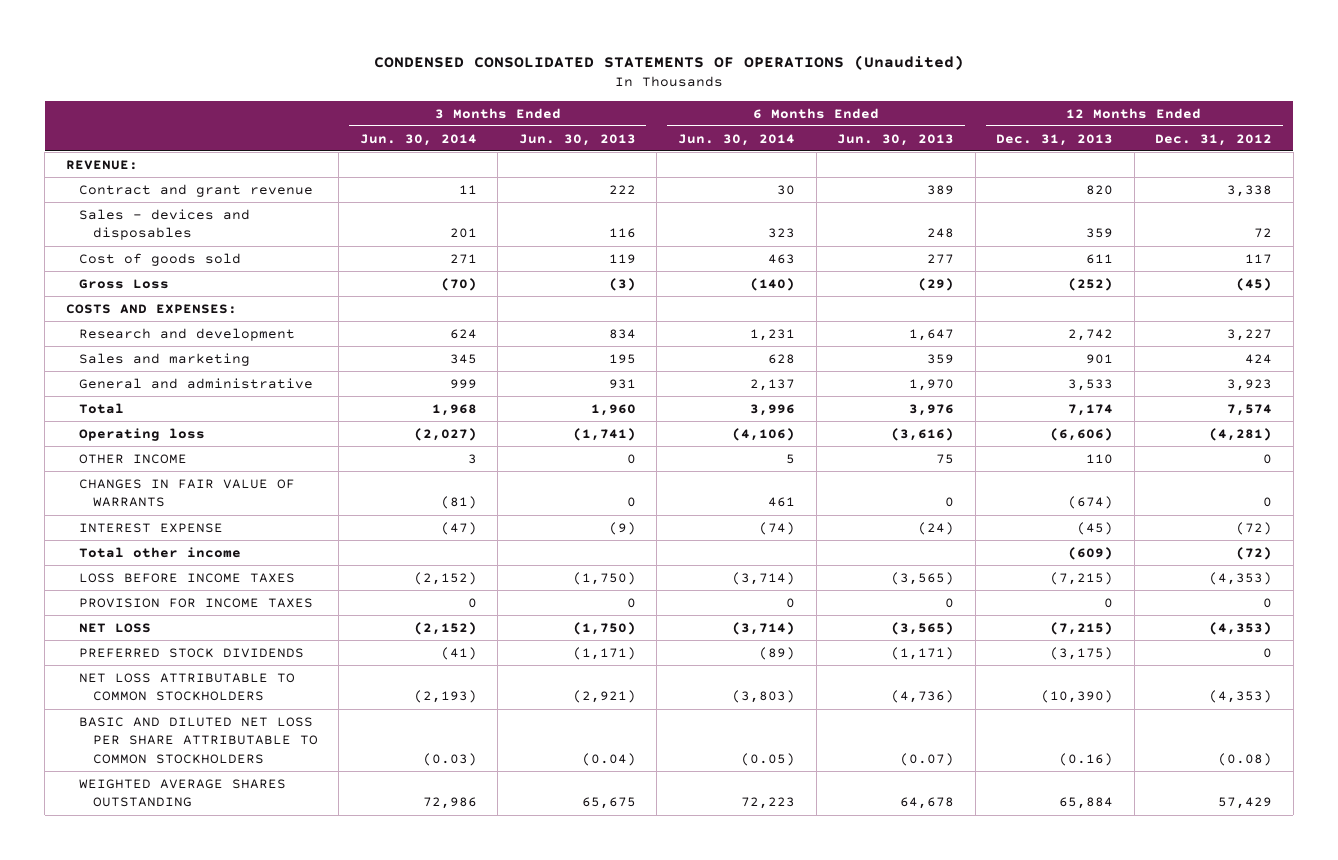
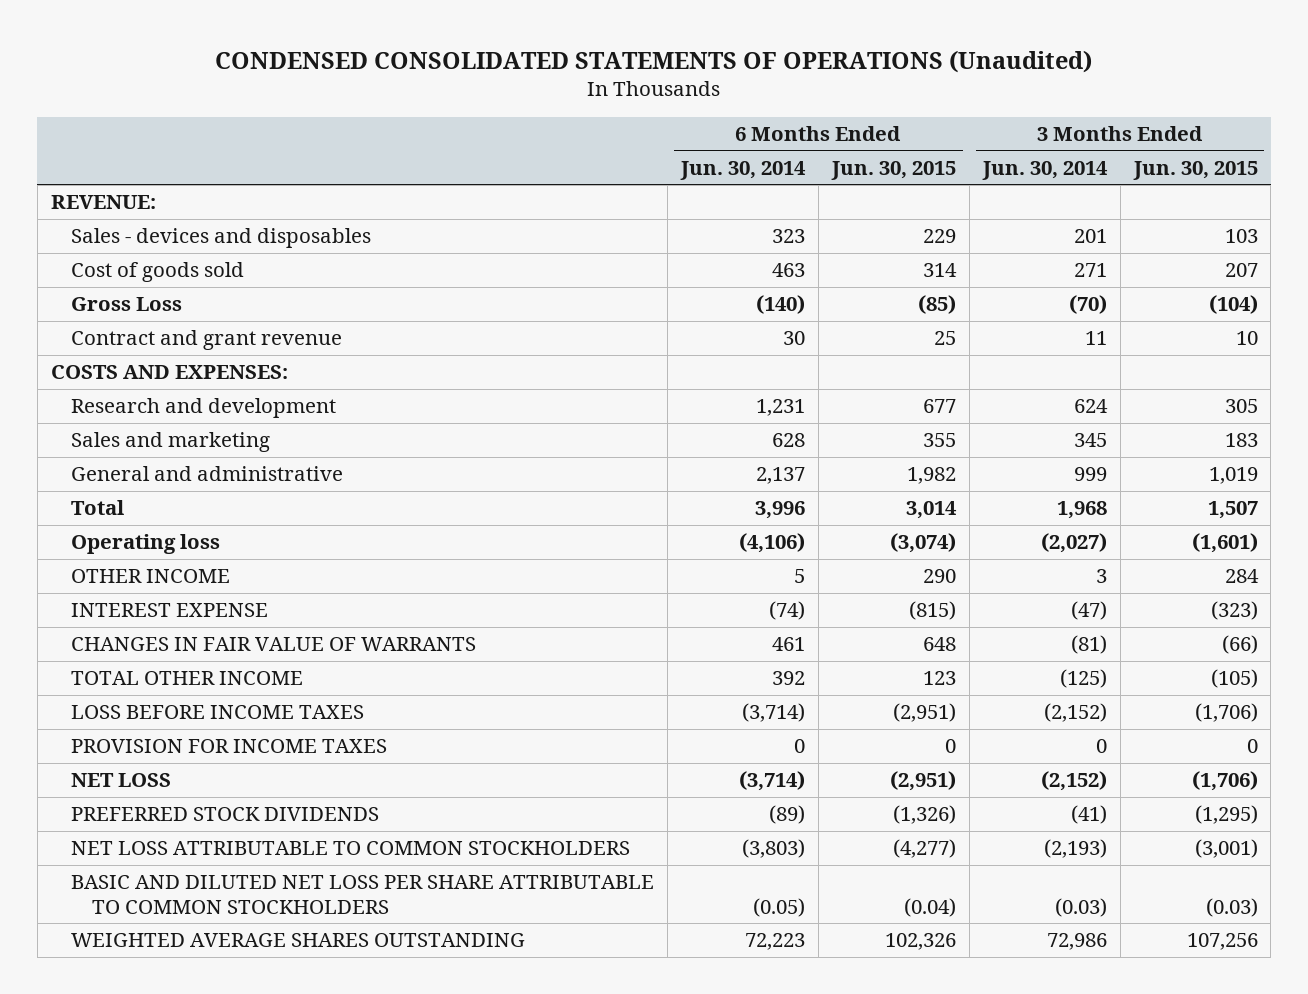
- | 3 Months Ended Jun. 30, 2014 | 3 Months Ended Jun. 30, 2013 | 6 Months Ended Jun. 30, 2014 | 6 Months Ended Jun. 30, 2013 | 12 Months Ended Dec. 31, 2013 | 12 Months Ended Dec. 31, 2012
+ | 6 Months Ended Jun. 30, 2014 | 6 Months Ended Jun. 30, 2015 | 3 Months Ended Jun. 30, 2014 | 3 Months Ended Jun. 30, 2015
moved down: Contract and grant revenue | 30 | 25 | 11 | 10
- Total other income | | | | | (609) | (72)
moved down: CHANGES IN FAIR VALUE OF WARRANTS | 461 | 648 | (81) | (66)
+ TOTAL OTHER INCOME | 392 | 123 | (125) | (105)

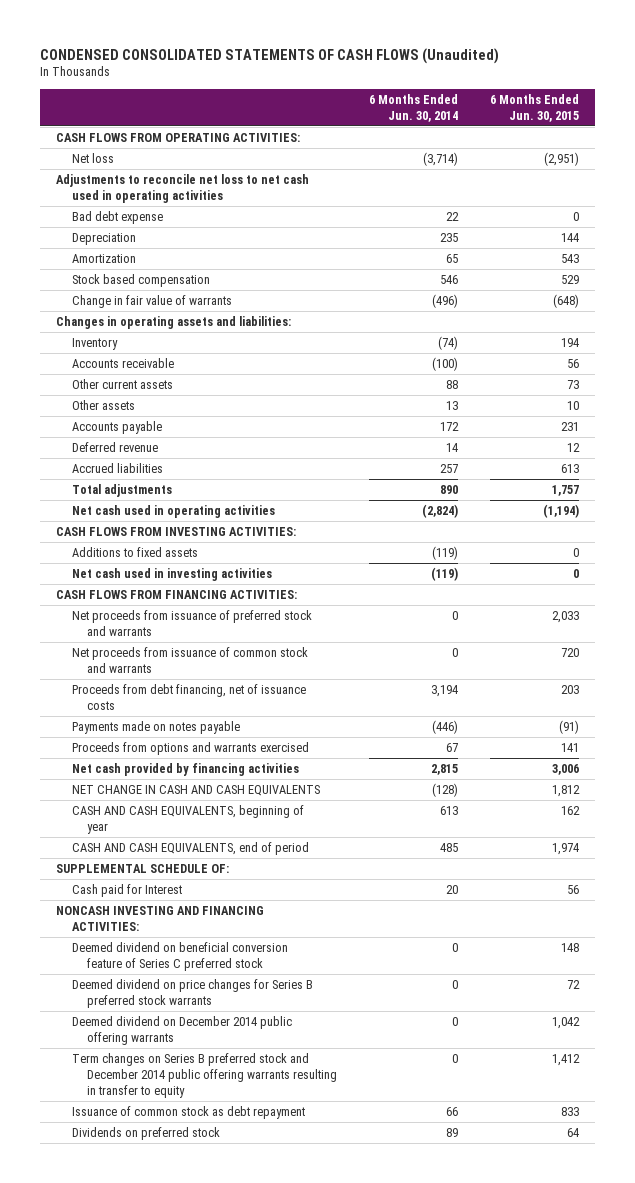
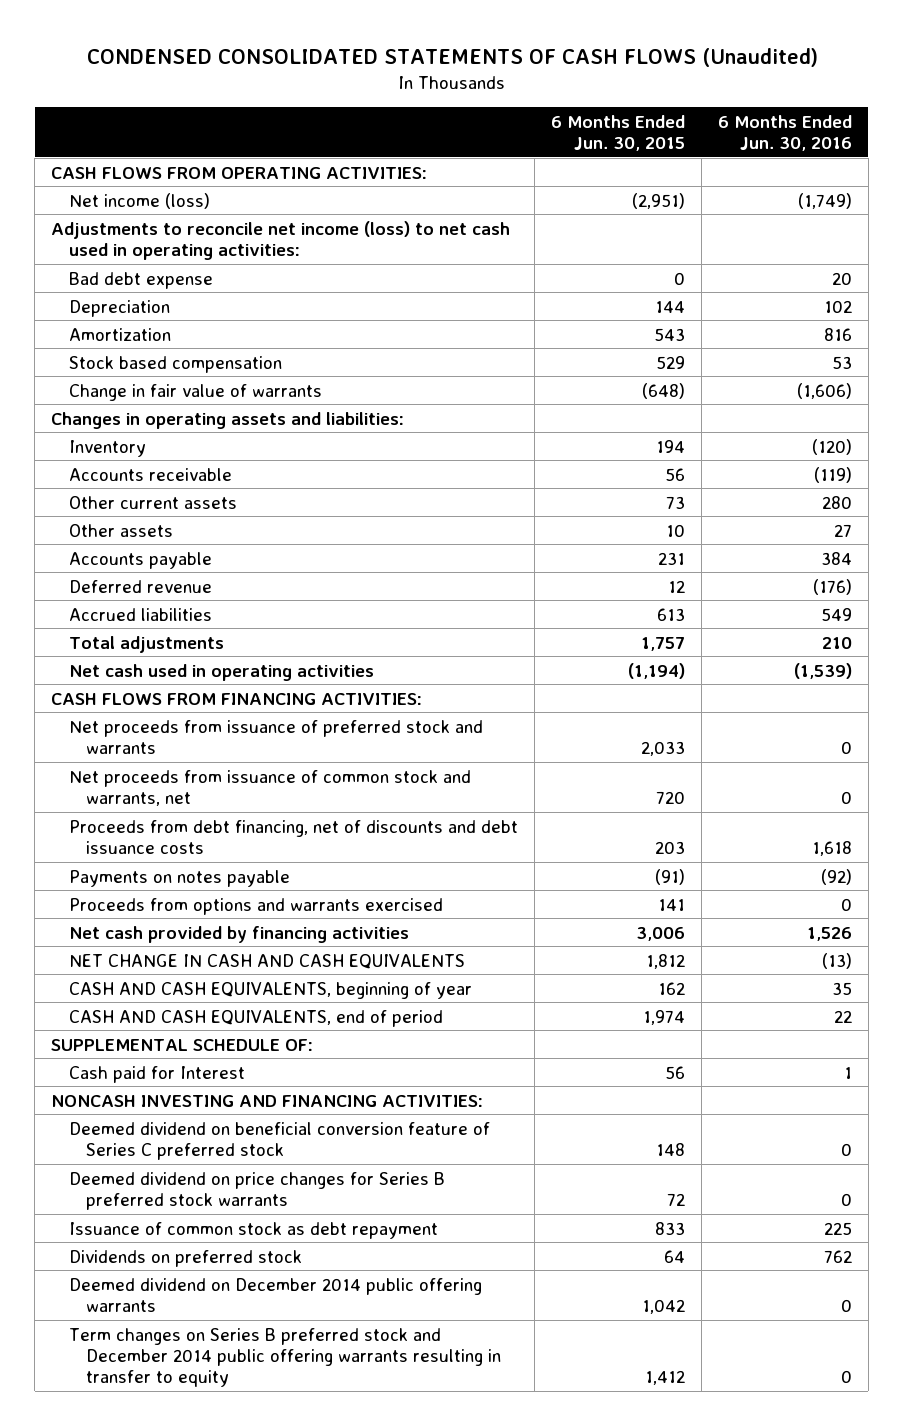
- | 6 Months Ended Jun. 30, 2014 | 6 Months Ended Jun. 30, 2015
+ | 6 Months Ended Jun. 30, 2015 | 6 Months Ended Jun. 30, 2016
- Net loss | (3,714) | (2,951)
- Adjustments to reconcile net loss to net cash used in operating activities
+ Net income (loss) | (2,951) | (1,749)
+ Adjustments to reconcile net income (loss) to net cash used in operating activities:
- CASH FLOWS FROM INVESTING ACTIVITIES:
- Additions to fixed assets | (119) | 0
- Net cash used in investing activities | (119) | 0
- Net proceeds from issuance of common stock and warrants | 0 | 720
- Proceeds from debt financing, net of issuance costs | 3,194 | 203
- Payments made on notes payable | (446) | (91)
+ Net proceeds from issuance of common stock and warrants, net | 720 | 0
+ Proceeds from debt financing, net of discounts and debt issuance costs | 203 | 1,618
+ Payments on notes payable | (91) | (92)
moved down: Deemed dividend on December 2014 public offering warrants | 1,042 | 0
moved down: Term changes on Series B preferred stock and December 2014 public offering warrants resulting in transfer to equity | 1,412 | 0

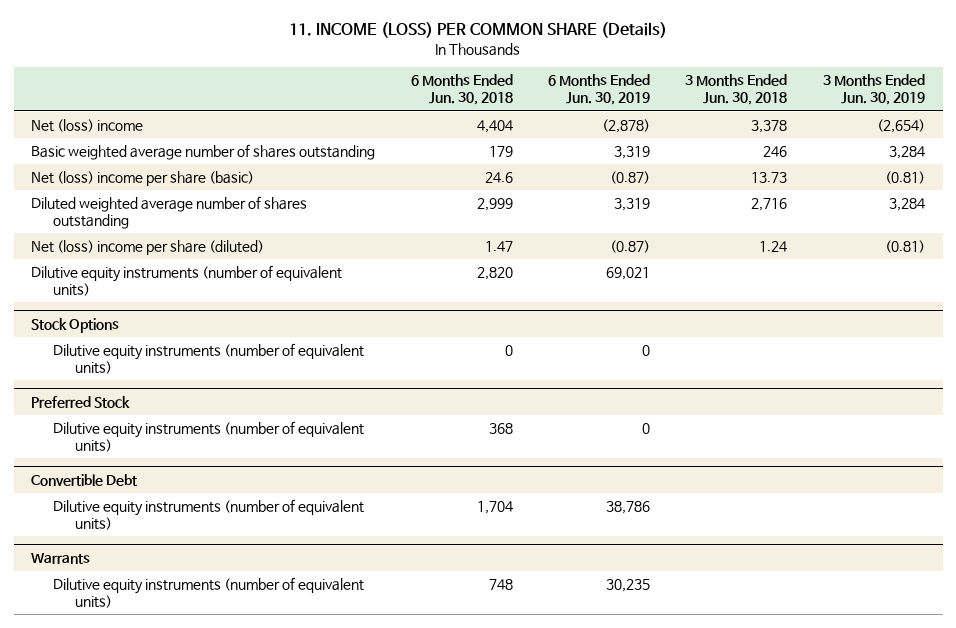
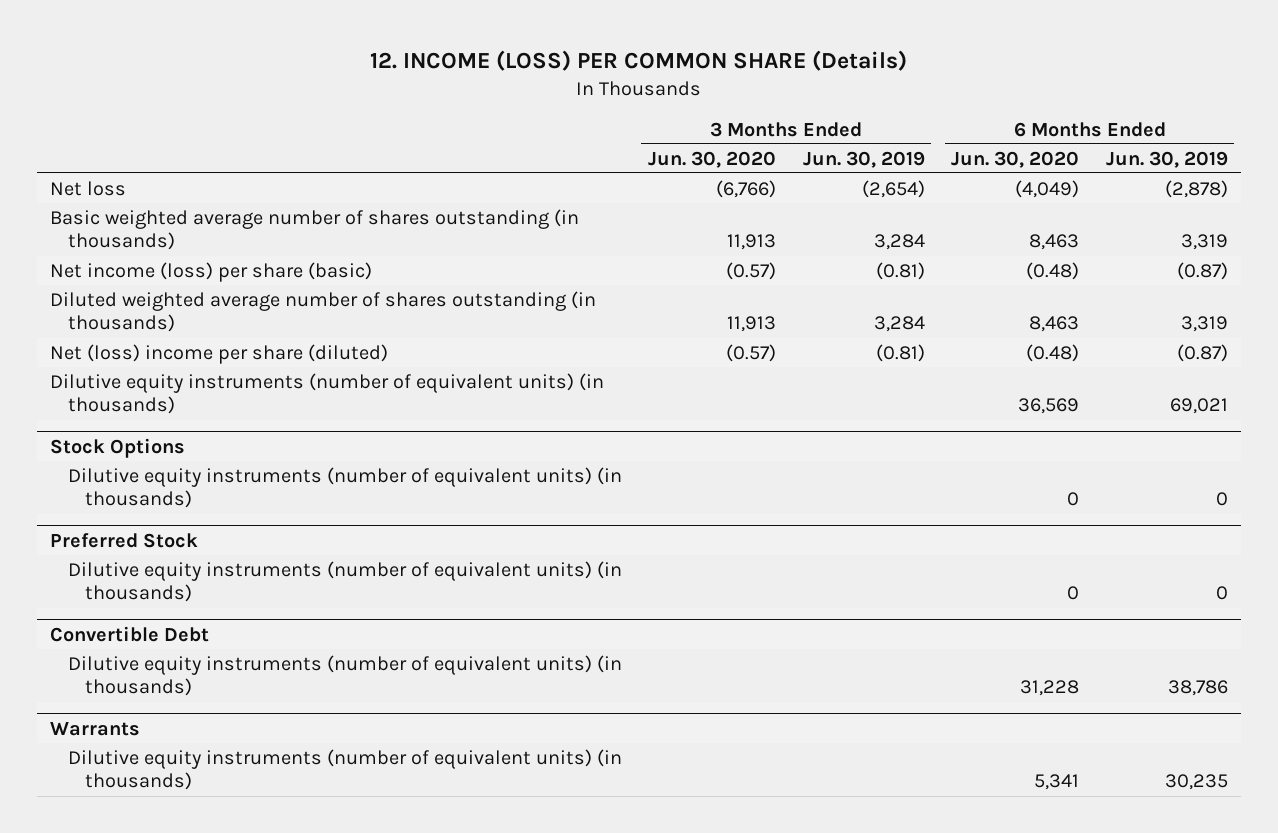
- 11. INCOME (LOSS) PER COMMON SHARE (Details)
+ 12. INCOME (LOSS) PER COMMON SHARE (Details)
- | 6 Months Ended Jun. 30, 2018 | 6 Months Ended Jun. 30, 2019 | 3 Months Ended Jun. 30, 2018 | 3 Months Ended Jun. 30, 2019
+ | 3 Months Ended Jun. 30, 2020 | 3 Months Ended Jun. 30, 2019 | 6 Months Ended Jun. 30, 2020 | 6 Months Ended Jun. 30, 2019
- Net (loss) income | 4,404 | (2,878) | 3,378 | (2,654)
- Basic weighted average number of shares outstanding | 179 | 3,319 | 246 | 3,284
- Net (loss) income per share (basic) | 24.6 | (0.87) | 13.73 | (0.81)
- Diluted weighted average number of shares outstanding | 2,999 | 3,319 | 2,716 | 3,284
+ Net loss | (6,766) | (2,654) | (4,049) | (2,878)
+ Basic weighted average number of shares outstanding (in thousands) | 11,913 | 3,284 | 8,463 | 3,319
+ Net income (loss) per share (basic) | (0.57) | (0.81) | (0.48) | (0.87)
+ Diluted weighted average number of shares outstanding (in thousands) | 11,913 | 3,284 | 8,463 | 3,319
- Dilutive equity instruments (number of equivalent units) | 2,820 | 69,021 | |
+ Dilutive equity instruments (number of equivalent units) (in thousands) | | | 36,569 | 69,021
@ Stock Options
- Dilutive equity instruments (number of equivalent units) | 0 | 0 | |
+ Dilutive equity instruments (number of equivalent units) (in thousands) | | | 0 | 0
@ Preferred Stock
- Dilutive equity instruments (number of equivalent units) | 368 | 0 | |
+ Dilutive equity instruments (number of equivalent units) (in thousands) | | | 0 | 0
@ Convertible Debt
- Dilutive equity instruments (number of equivalent units) | 1,704 | 38,786 | |
+ Dilutive equity instruments (number of equivalent units) (in thousands) | | | 31,228 | 38,786
@ Warrants
- Dilutive equity instruments (number of equivalent units) | 748 | 30,235 | |
+ Dilutive equity instruments (number of equivalent units) (in thousands) | | | 5,341 | 30,235

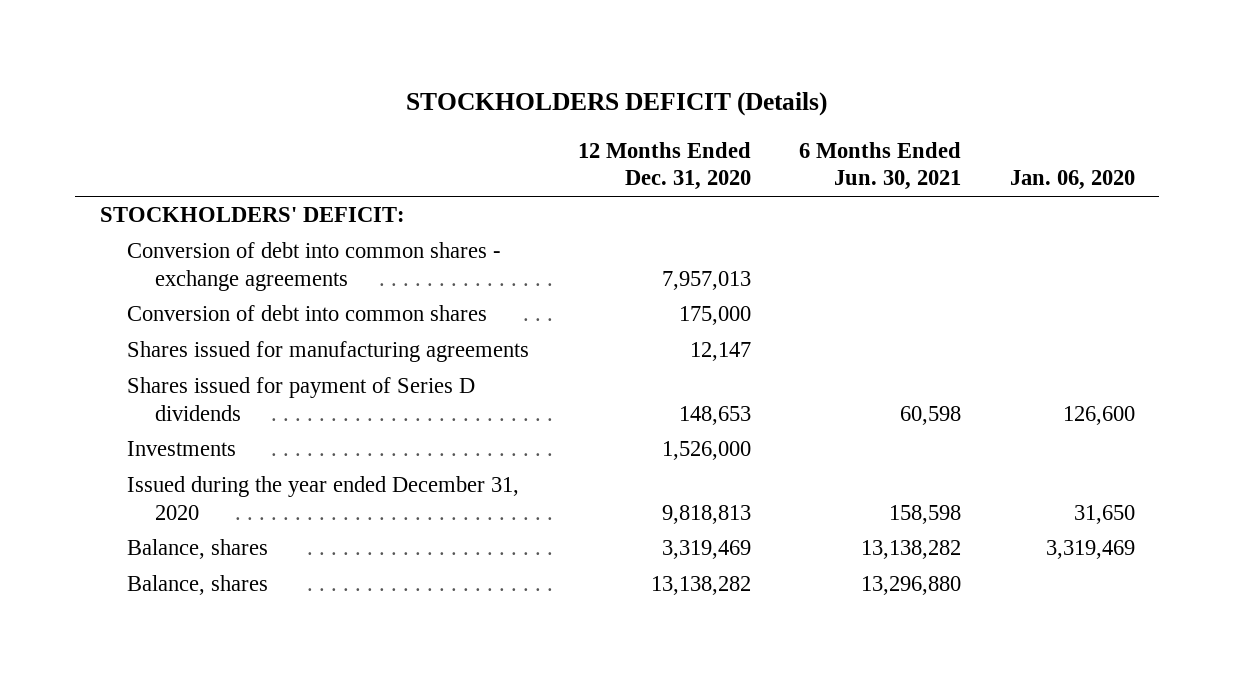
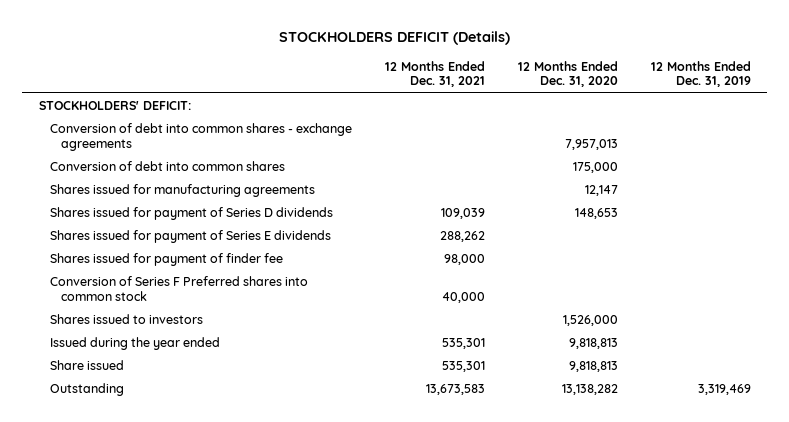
- | 12 Months Ended Dec. 31, 2020 | 6 Months Ended Jun. 30, 2021 | Jan. 06, 2020
+ | 12 Months Ended Dec. 31, 2021 | 12 Months Ended Dec. 31, 2020 | 12 Months Ended Dec. 31, 2019
- Investments | 1,526,000 | |
- Issued during the year ended December 31, 2020 | 9,818,813 | 158,598 | 31,650
- Balance, shares | 3,319,469 | 13,138,282 | 3,319,469
- Balance, shares | 13,138,282 | 13,296,880 |
+ Shares issued for payment of Series E dividends | 288,262 | |
+ Shares issued for payment of finder fee | 98,000 | |
+ Conversion of Series F Preferred shares into common stock | 40,000 | |
+ Shares issued to investors | | 1,526,000 |
+ Issued during the year ended | 535,301 | 9,818,813 |
+ Share issued | 535,301 | 9,818,813 |
+ Outstanding | 13,673,583 | 13,138,282 | 3,319,469

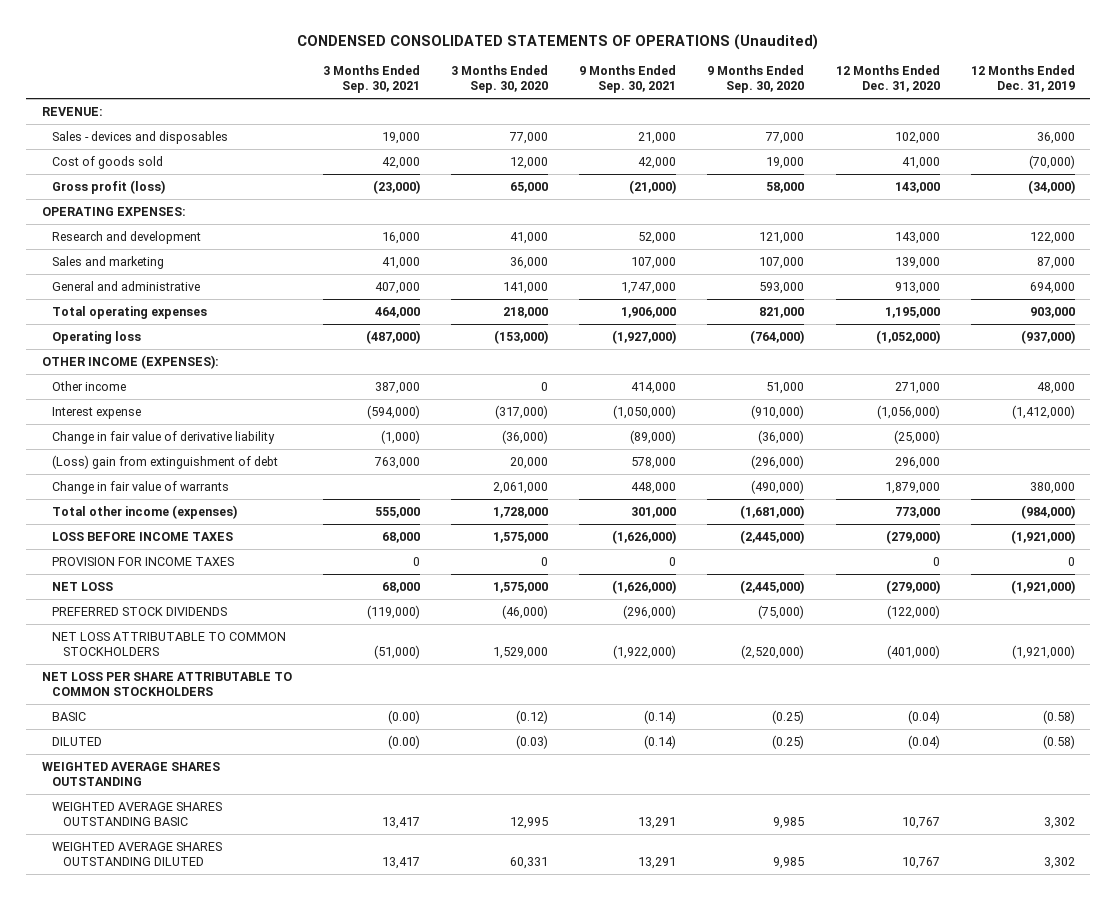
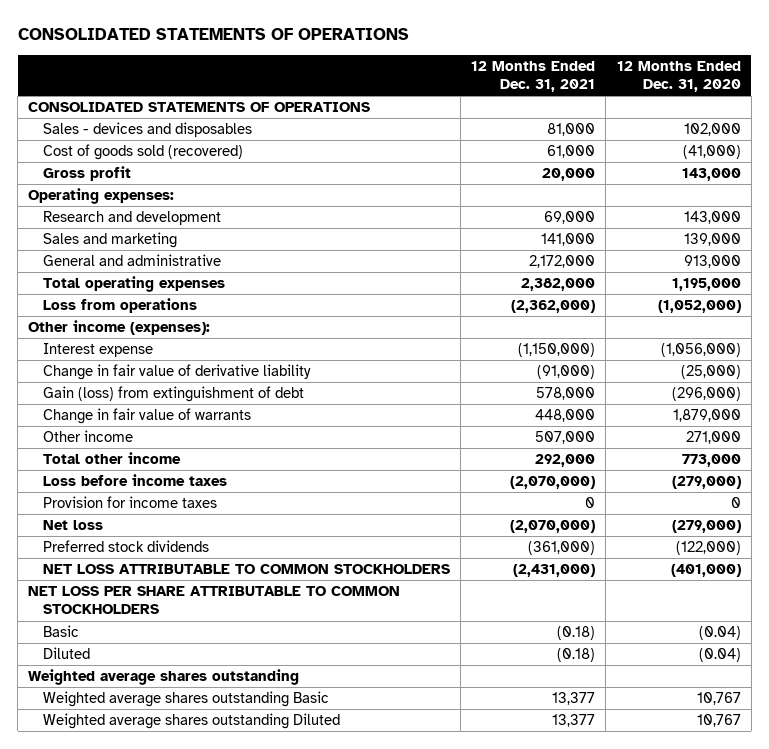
- CONDENSED CONSOLIDATED STATEMENTS OF OPERATIONS (Unaudited)
+ CONSOLIDATED STATEMENTS OF OPERATIONS
- | 3 Months Ended Sep. 30, 2021 | 3 Months Ended Sep. 30, 2020 | 9 Months Ended Sep. 30, 2021 | 9 Months Ended Sep. 30, 2020 | 12 Months Ended Dec. 31, 2020 | 12 Months Ended Dec. 31, 2019
+ | 12 Months Ended Dec. 31, 2021 | 12 Months Ended Dec. 31, 2020
- REVENUE:
+ CONSOLIDATED STATEMENTS OF OPERATIONS
- Cost of goods sold | 42,000 | 12,000 | 42,000 | 19,000 | 41,000 | (70,000)
- Gross profit (loss) | (23,000) | 65,000 | (21,000) | 58,000 | 143,000 | (34,000)
- OPERATING EXPENSES:
+ Cost of goods sold (recovered) | 61,000 | (41,000)
+ Gross profit | 20,000 | 143,000
+ Operating expenses:
- Operating loss | (487,000) | (153,000) | (1,927,000) | (764,000) | (1,052,000) | (937,000)
- OTHER INCOME (EXPENSES):
+ Loss from operations | (2,362,000) | (1,052,000)
+ Other income (expenses):
- (Loss) gain from extinguishment of debt | 763,000 | 20,000 | 578,000 | (296,000) | 296,000 |
+ Gain (loss) from extinguishment of debt | 578,000 | (296,000)
- Total other income (expenses) | 555,000 | 1,728,000 | 301,000 | (1,681,000) | 773,000 | (984,000)
- LOSS BEFORE INCOME TAXES | 68,000 | 1,575,000 | (1,626,000) | (2,445,000) | (279,000) | (1,921,000)
- PROVISION FOR INCOME TAXES | 0 | 0 | 0 | | 0 | 0
- NET LOSS | 68,000 | 1,575,000 | (1,626,000) | (2,445,000) | (279,000) | (1,921,000)
- PREFERRED STOCK DIVIDENDS | (119,000) | (46,000) | (296,000) | (75,000) | (122,000) |
moved down: Other income | 507,000 | 271,000
+ Total other income | 292,000 | 773,000
+ Loss before income taxes | (2,070,000) | (279,000)
+ Provision for income taxes | 0 | 0
+ Net loss | (2,070,000) | (279,000)
+ Preferred stock dividends | (361,000) | (122,000)
- BASIC | (0.00) | (0.12) | (0.14) | (0.25) | (0.04) | (0.58)
- DILUTED | (0.00) | (0.03) | (0.14) | (0.25) | (0.04) | (0.58)
- WEIGHTED AVERAGE SHARES OUTSTANDING
- WEIGHTED AVERAGE SHARES OUTSTANDING BASIC | 13,417 | 12,995 | 13,291 | 9,985 | 10,767 | 3,302
- WEIGHTED AVERAGE SHARES OUTSTANDING DILUTED | 13,417 | 60,331 | 13,291 | 9,985 | 10,767 | 3,302
+ Basic | (0.18) | (0.04)
+ Diluted | (0.18) | (0.04)
+ Weighted average shares outstanding
+ Weighted average shares outstanding Basic | 13,377 | 10,767
+ Weighted average shares outstanding Diluted | 13,377 | 10,767

